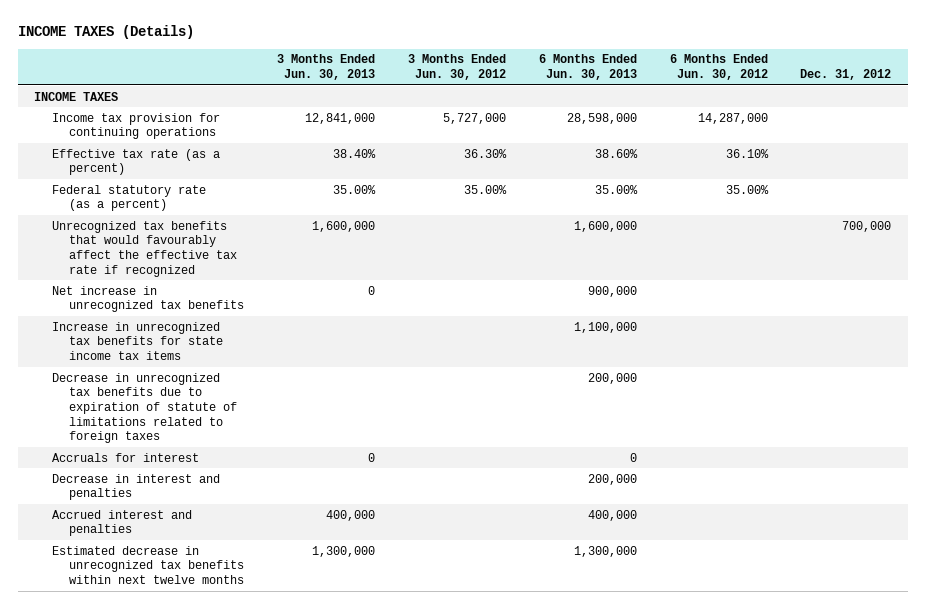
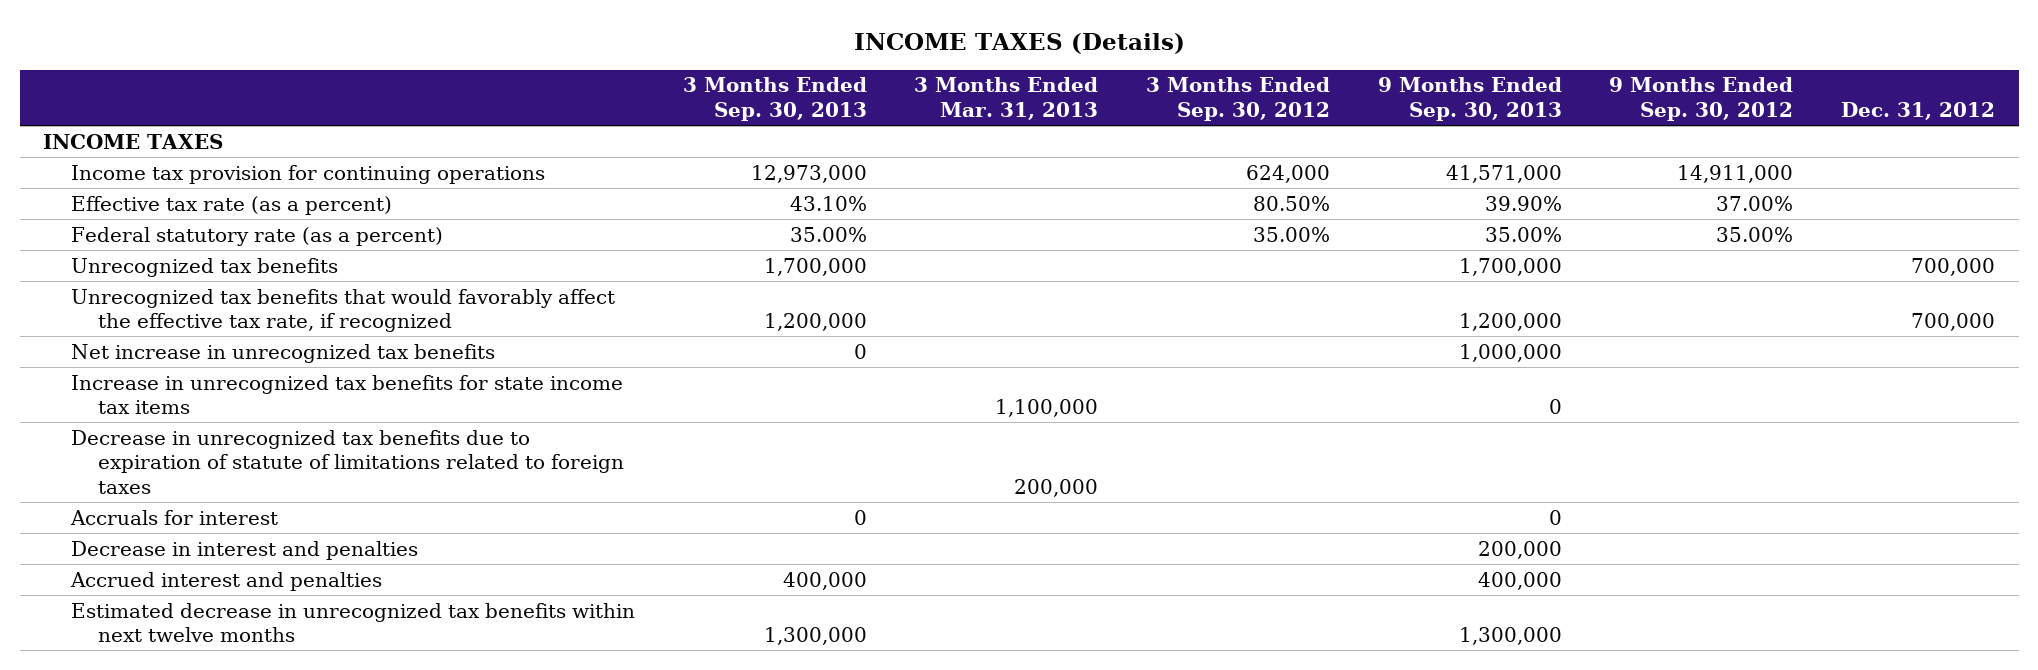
- | 3 Months Ended Jun. 30, 2013 | 3 Months Ended Jun. 30, 2012 | 6 Months Ended Jun. 30, 2013 | 6 Months Ended Jun. 30, 2012 | Dec. 31, 2012
+ | 3 Months Ended Sep. 30, 2013 | 3 Months Ended Mar. 31, 2013 | 3 Months Ended Sep. 30, 2012 | 9 Months Ended Sep. 30, 2013 | 9 Months Ended Sep. 30, 2012 | Dec. 31, 2012
- Unrecognized tax benefits that would favourably affect the effective tax rate if recognized | 1,600,000 | | 1,600,000 | | 700,000
+ Unrecognized tax benefits | 1,700,000 | | | 1,700,000 | | 700,000
+ Unrecognized tax benefits that would favorably affect the effective tax rate, if recognized | 1,200,000 | | | 1,200,000 | | 700,000

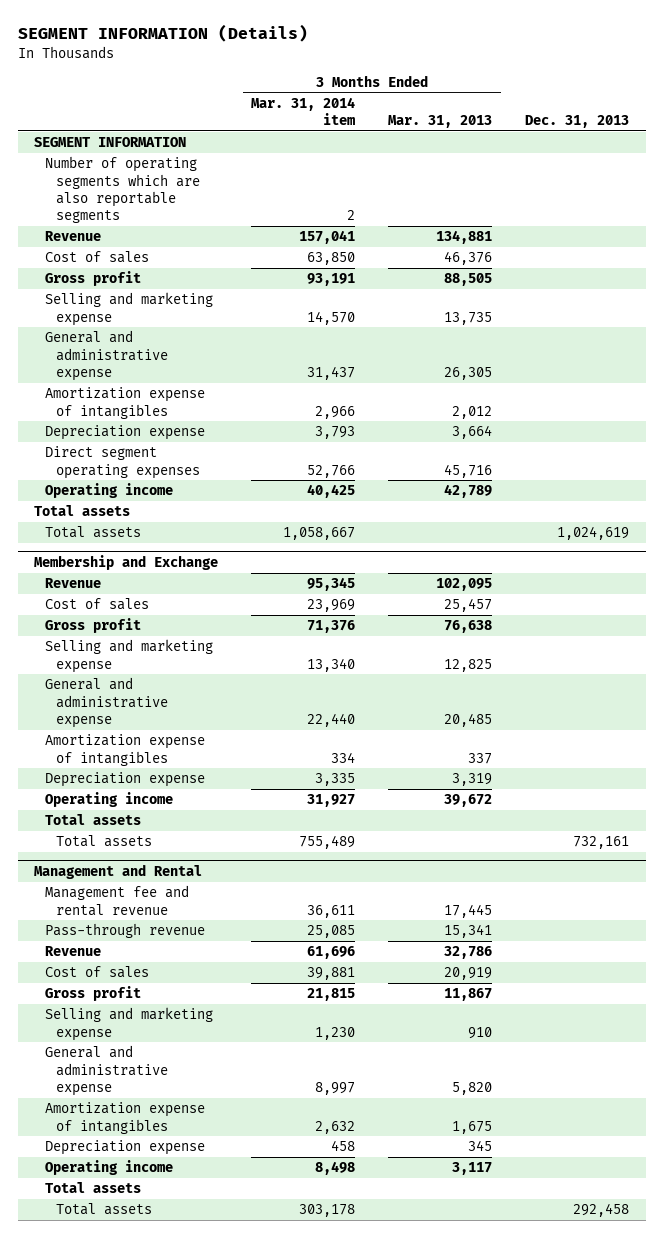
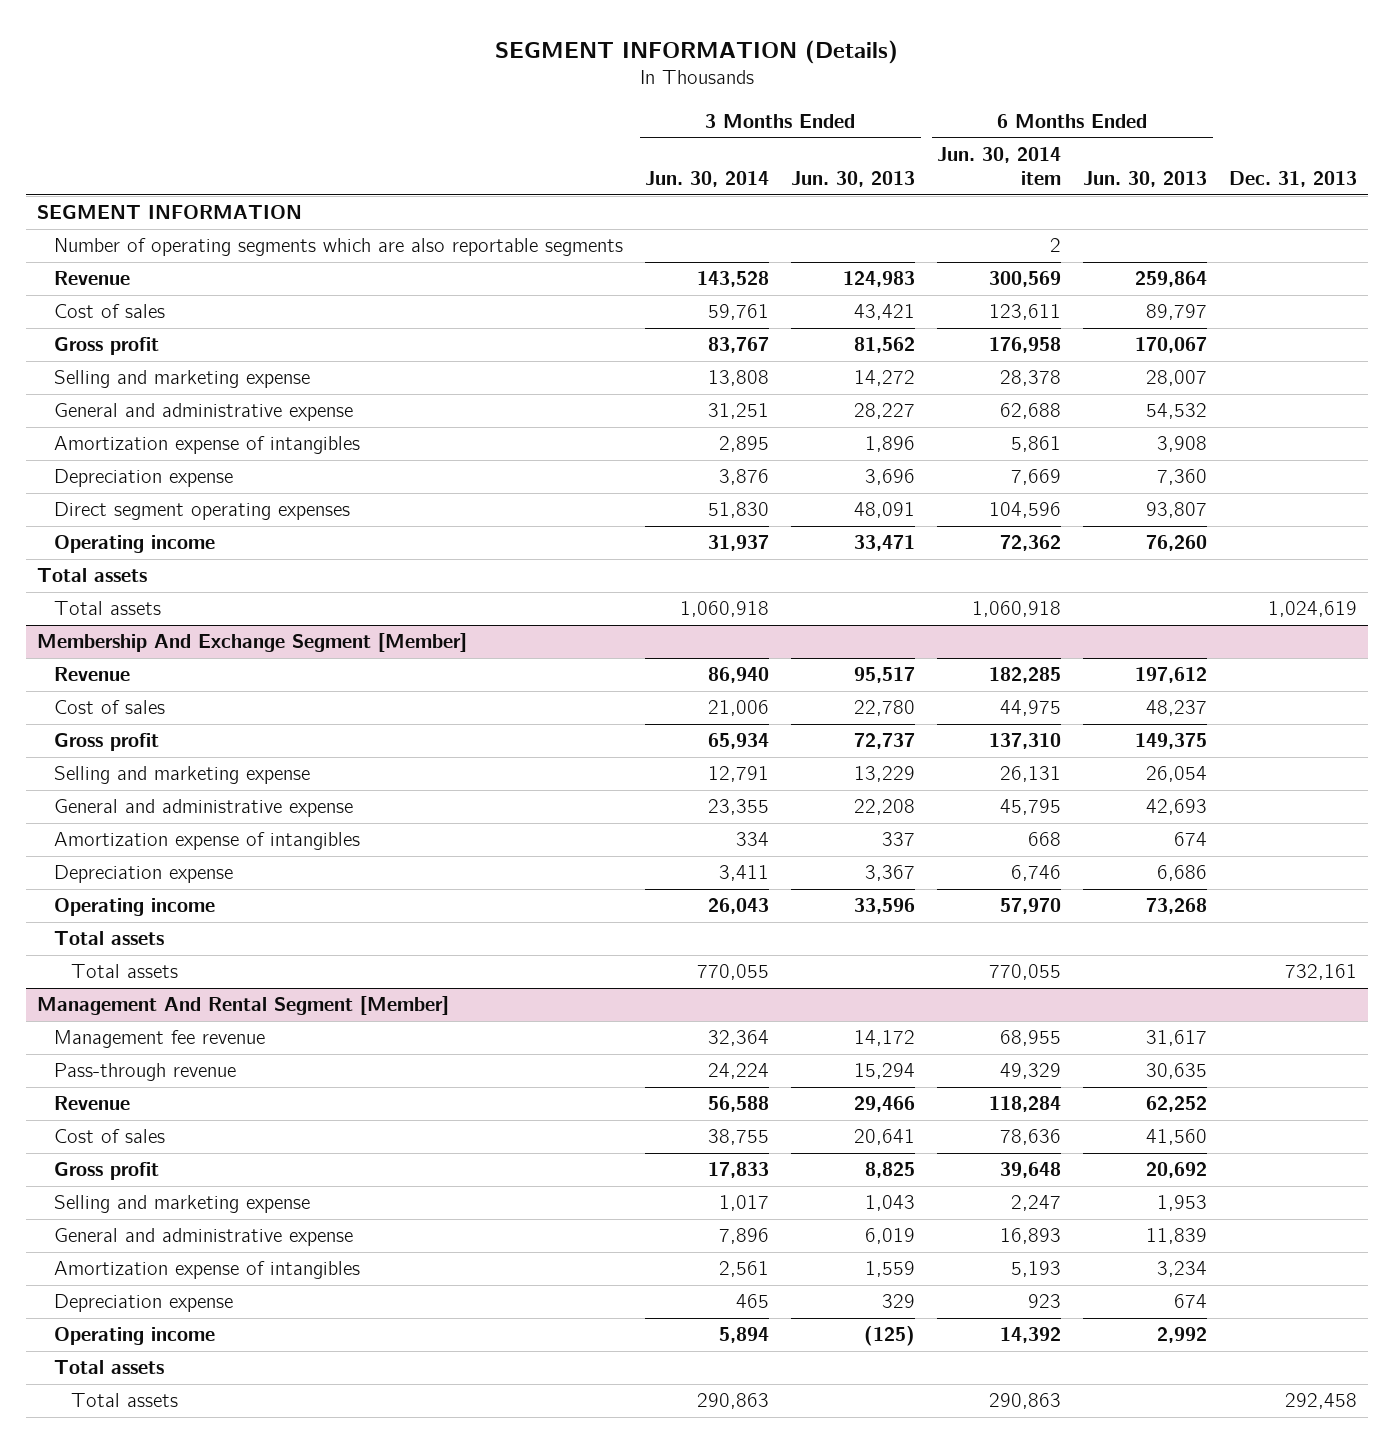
- | 3 Months Ended Mar. 31, 2014 item | 3 Months Ended Mar. 31, 2013 | Dec. 31, 2013
+ | 3 Months Ended Jun. 30, 2014 | 3 Months Ended Jun. 30, 2013 | 6 Months Ended Jun. 30, 2014 item | 6 Months Ended Jun. 30, 2013 | Dec. 31, 2013
- Membership and Exchange
+ Membership And Exchange Segment [Member]
- Management and Rental
- Management fee and rental revenue | 36,611 | 17,445 |
+ Management And Rental Segment [Member]
+ Management fee revenue | 32,364 | 14,172 | 68,955 | 31,617 |

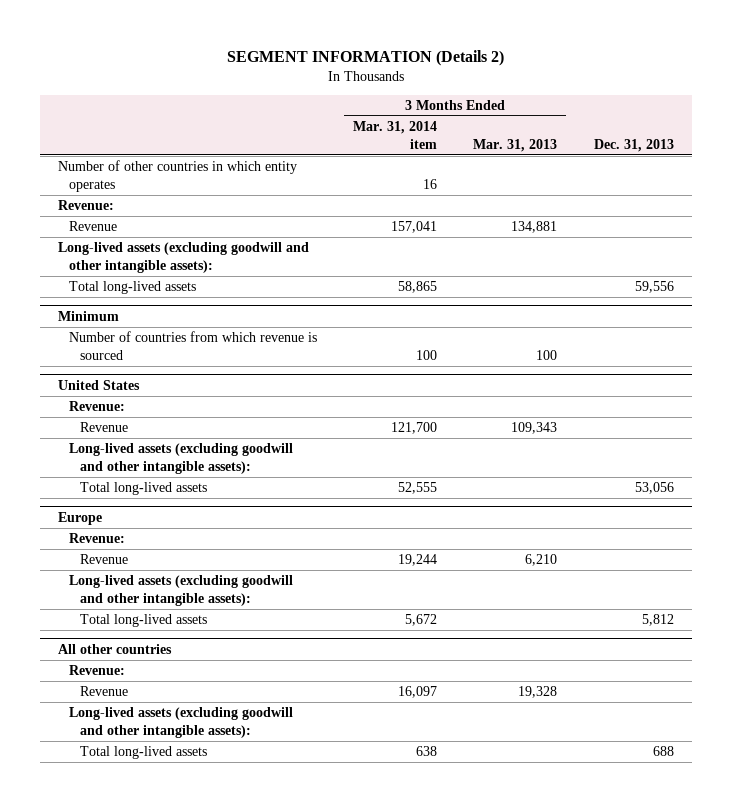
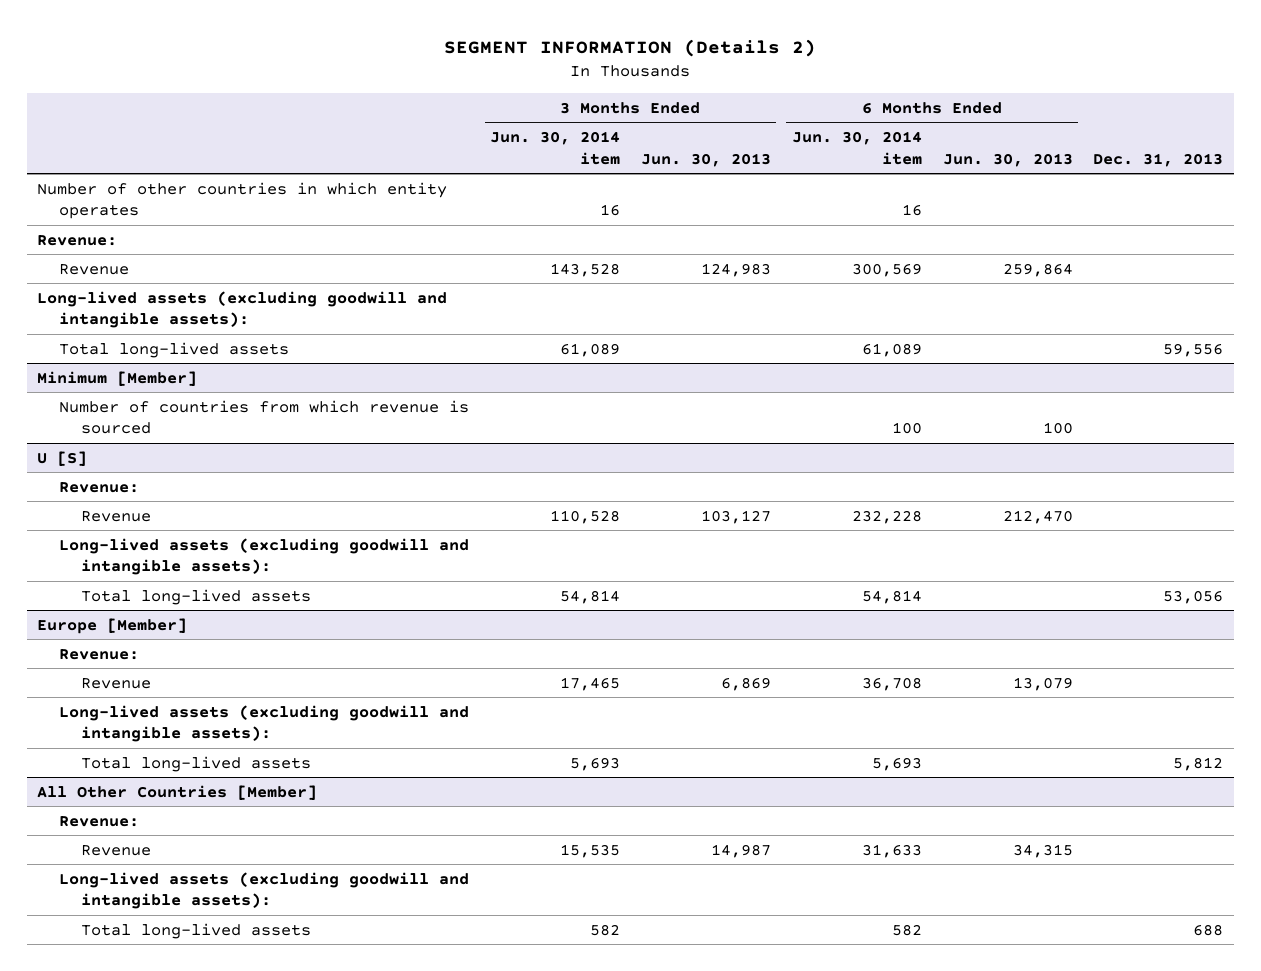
- | 3 Months Ended Mar. 31, 2014 item | 3 Months Ended Mar. 31, 2013 | Dec. 31, 2013
+ | 3 Months Ended Jun. 30, 2014 item | 3 Months Ended Jun. 30, 2013 | 6 Months Ended Jun. 30, 2014 item | 6 Months Ended Jun. 30, 2013 | Dec. 31, 2013
- Long-lived assets (excluding goodwill and other intangible assets):
+ Long-lived assets (excluding goodwill and intangible assets):
- Minimum
+ Minimum [Member]
- United States
+ U [S]
- Long-lived assets (excluding goodwill and other intangible assets):
+ Long-lived assets (excluding goodwill and intangible assets):
- Europe
+ Europe [Member]
- Long-lived assets (excluding goodwill and other intangible assets):
+ Long-lived assets (excluding goodwill and intangible assets):
- All other countries
+ All Other Countries [Member]
- Long-lived assets (excluding goodwill and other intangible assets):
+ Long-lived assets (excluding goodwill and intangible assets):

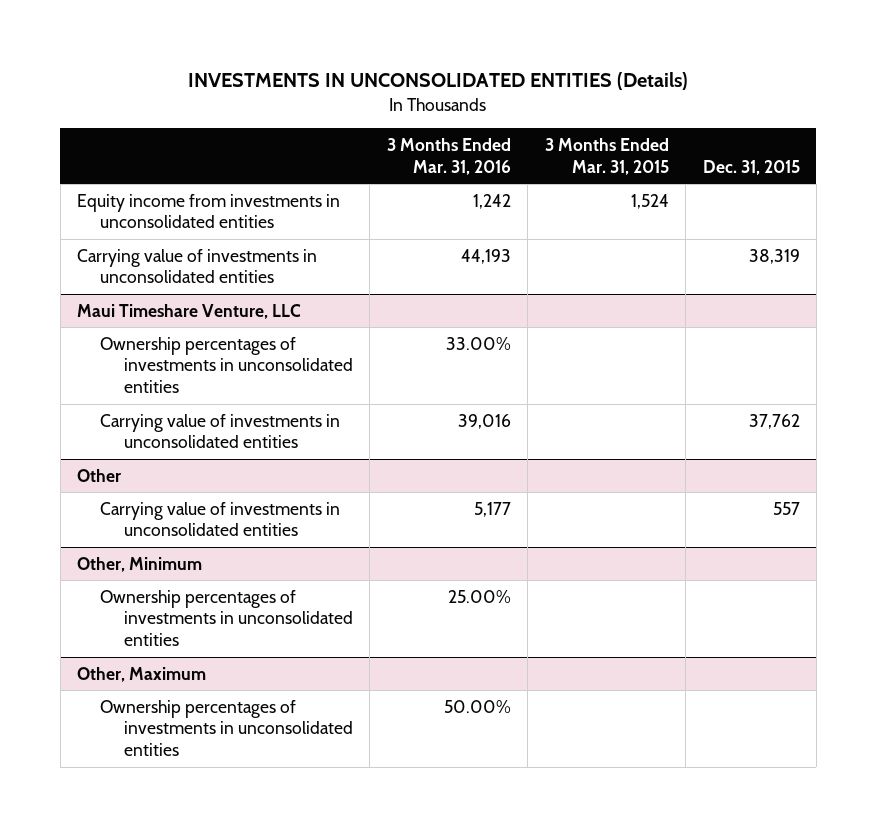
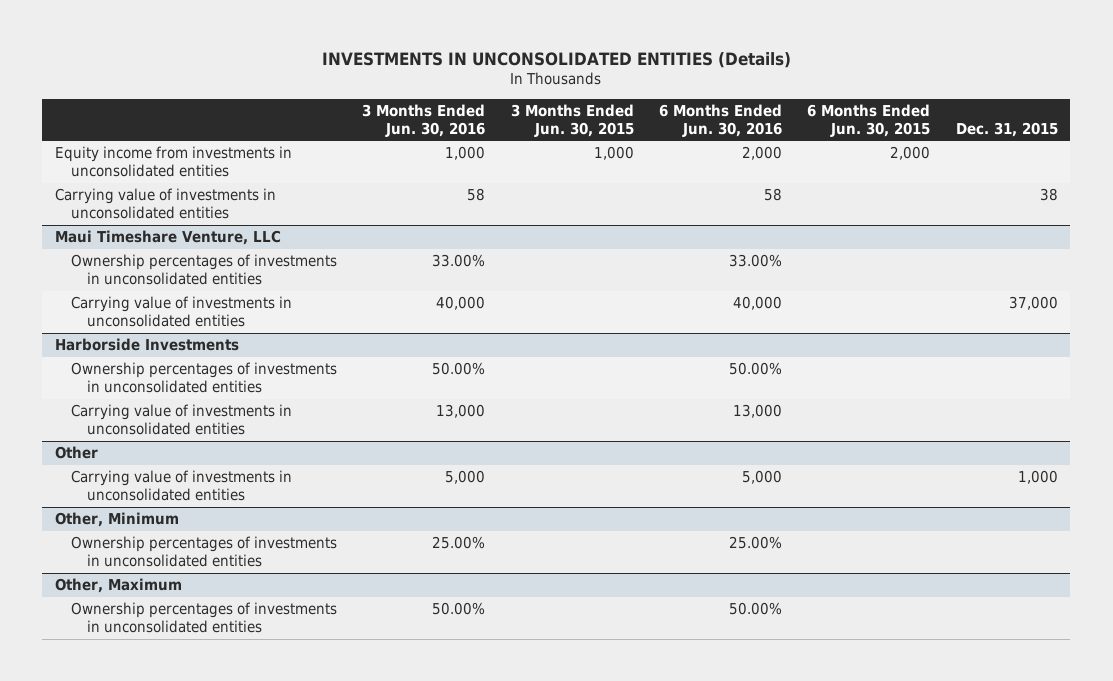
- | 3 Months Ended Mar. 31, 2016 | 3 Months Ended Mar. 31, 2015 | Dec. 31, 2015
+ | 3 Months Ended Jun. 30, 2016 | 3 Months Ended Jun. 30, 2015 | 6 Months Ended Jun. 30, 2016 | 6 Months Ended Jun. 30, 2015 | Dec. 31, 2015
- Carrying value of investments in unconsolidated entities | 44,193 | | 38,319
+ Carrying value of investments in unconsolidated entities | 58 | | 58 | | 38
@ Maui Timeshare Venture, LLC
- Carrying value of investments in unconsolidated entities | 39,016 | | 37,762
+ Carrying value of investments in unconsolidated entities | 40,000 | | 40,000 | | 37,000
+ Harborside Investments
+ Ownership percentages of investments in unconsolidated entities | 50.00% | | 50.00% | |
+ Carrying value of investments in unconsolidated entities | 13,000 | | 13,000 | |
@ Other
- Carrying value of investments in unconsolidated entities | 5,177 | | 557
+ Carrying value of investments in unconsolidated entities | 5,000 | | 5,000 | | 1,000

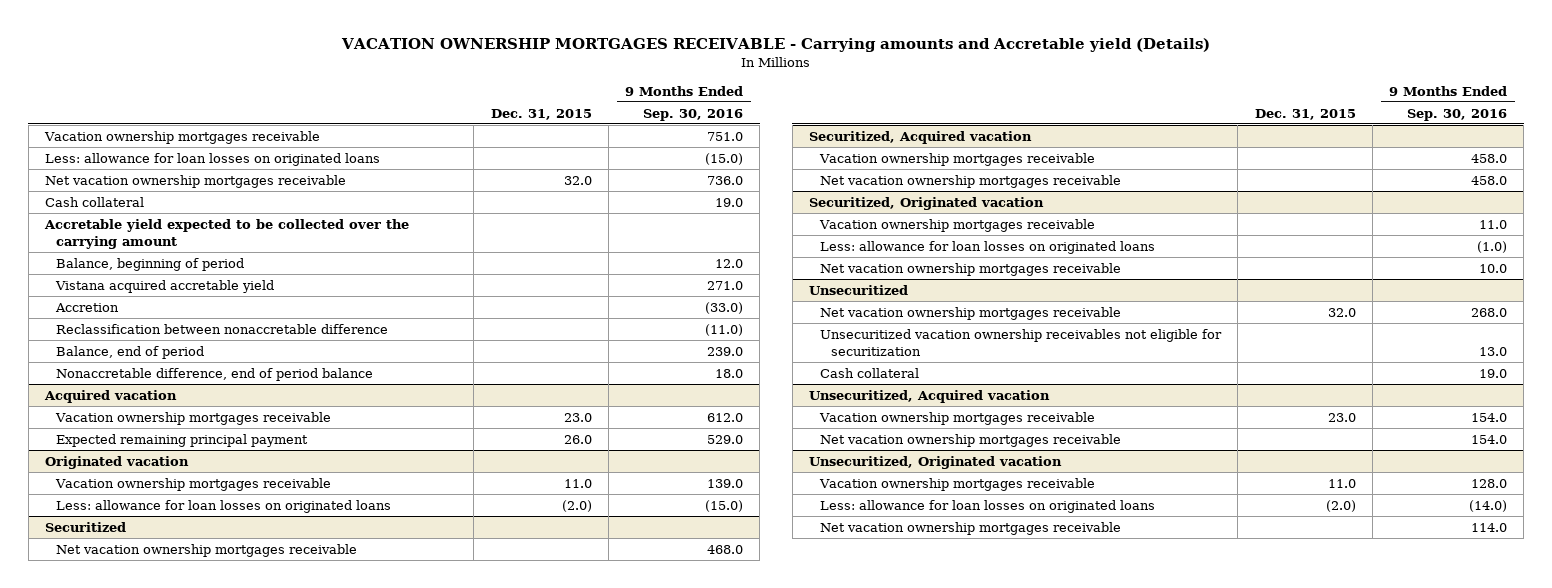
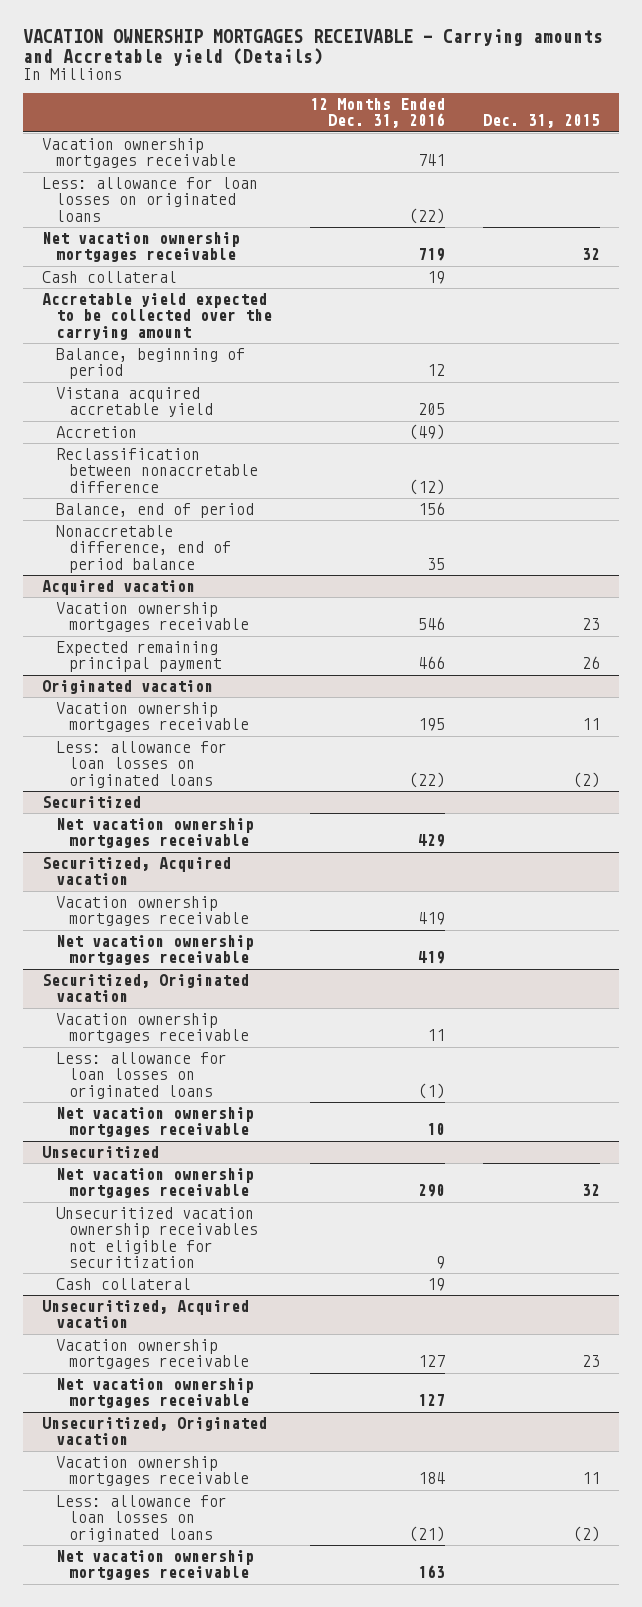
- | Dec. 31, 2015 | 9 Months Ended Sep. 30, 2016
+ | 12 Months Ended Dec. 31, 2016 | Dec. 31, 2015
- Net vacation ownership mortgages receivable | 32.0 | 736.0
+ Net vacation ownership mortgages receivable | 719 | 32
@ Acquired vacation
- Vacation ownership mortgages receivable | 23.0 | 612.0
- Expected remaining principal payment | 26.0 | 529.0
+ Vacation ownership mortgages receivable | 546 | 23
+ Expected remaining principal payment | 466 | 26
@ Originated vacation
- Vacation ownership mortgages receivable | 11.0 | 139.0
- Less: allowance for loan losses on originated loans | (2.0) | (15.0)
+ Vacation ownership mortgages receivable | 195 | 11
+ Less: allowance for loan losses on originated loans | (22) | (2)
@ Unsecuritized
- Net vacation ownership mortgages receivable | 32.0 | 268.0
+ Net vacation ownership mortgages receivable | 290 | 32
@ Unsecuritized, Acquired vacation
- Vacation ownership mortgages receivable | 23.0 | 154.0
+ Vacation ownership mortgages receivable | 127 | 23
@ Unsecuritized, Originated vacation
- Vacation ownership mortgages receivable | 11.0 | 128.0
- Less: allowance for loan losses on originated loans | (2.0) | (14.0)
+ Vacation ownership mortgages receivable | 184 | 11
+ Less: allowance for loan losses on originated loans | (21) | (2)

